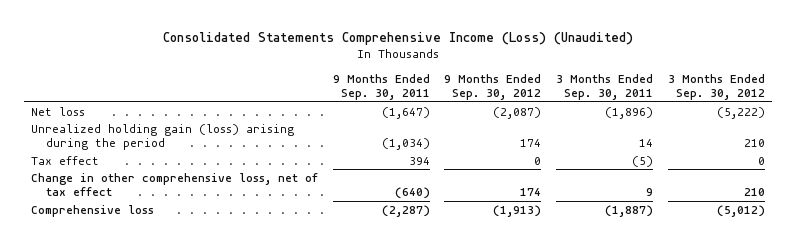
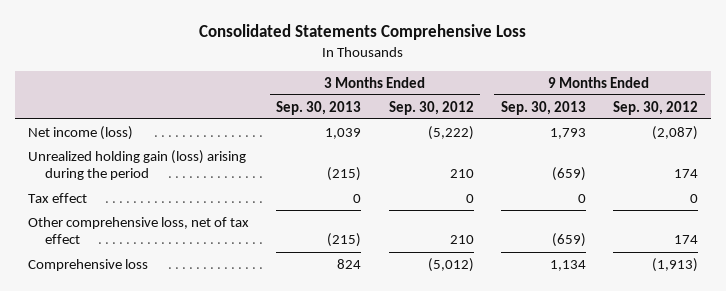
- Consolidated Statements Comprehensive Income (Loss) (Unaudited)
+ Consolidated Statements Comprehensive Loss
- | 9 Months Ended Sep. 30, 2011 | 9 Months Ended Sep. 30, 2012 | 3 Months Ended Sep. 30, 2011 | 3 Months Ended Sep. 30, 2012
+ | 3 Months Ended Sep. 30, 2013 | 3 Months Ended Sep. 30, 2012 | 9 Months Ended Sep. 30, 2013 | 9 Months Ended Sep. 30, 2012
- Net loss | (1,647) | (2,087) | (1,896) | (5,222)
+ Net income (loss) | 1,039 | (5,222) | 1,793 | (2,087)
- Change in other comprehensive loss, net of tax effect | (640) | 174 | 9 | 210
+ Other comprehensive loss, net of tax effect | (215) | 210 | (659) | 174

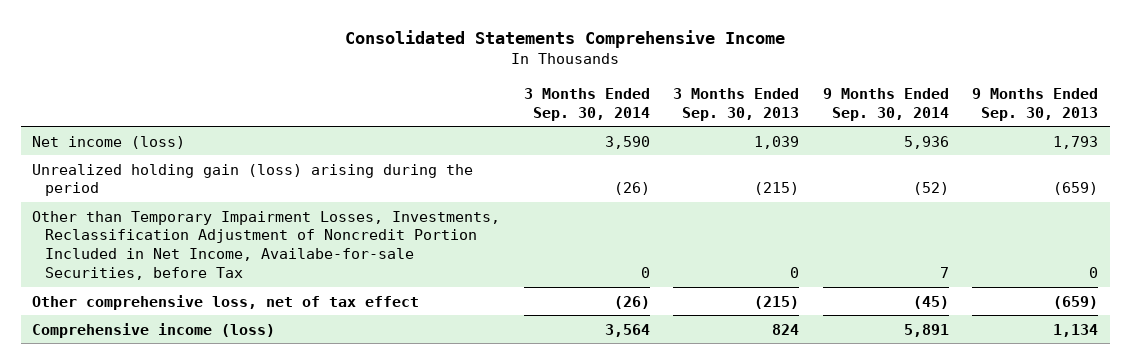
- Consolidated Statements Comprehensive Loss
+ Consolidated Statements Comprehensive Income
- | 3 Months Ended Sep. 30, 2013 | 3 Months Ended Sep. 30, 2012 | 9 Months Ended Sep. 30, 2013 | 9 Months Ended Sep. 30, 2012
+ | 3 Months Ended Sep. 30, 2014 | 3 Months Ended Sep. 30, 2013 | 9 Months Ended Sep. 30, 2014 | 9 Months Ended Sep. 30, 2013
- Tax effect | 0 | 0 | 0 | 0
+ Other than Temporary Impairment Losses, Investments, Reclassification Adjustment of Noncredit Portion Included in Net Income, Availabe-for-sale Securities, before Tax | 0 | 0 | 7 | 0
- Comprehensive loss | 824 | (5,012) | 1,134 | (1,913)
+ Comprehensive income (loss) | 3,564 | 824 | 5,891 | 1,134

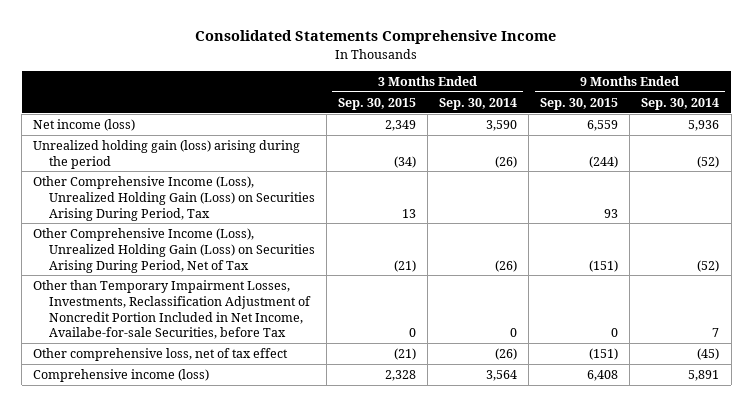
- | 3 Months Ended Sep. 30, 2014 | 3 Months Ended Sep. 30, 2013 | 9 Months Ended Sep. 30, 2014 | 9 Months Ended Sep. 30, 2013
+ | 3 Months Ended Sep. 30, 2015 | 3 Months Ended Sep. 30, 2014 | 9 Months Ended Sep. 30, 2015 | 9 Months Ended Sep. 30, 2014
+ Other Comprehensive Income (Loss), Unrealized Holding Gain (Loss) on Securities Arising During Period, Tax | 13 | | 93 |
+ Other Comprehensive Income (Loss), Unrealized Holding Gain (Loss) on Securities Arising During Period, Net of Tax | (21) | (26) | (151) | (52)

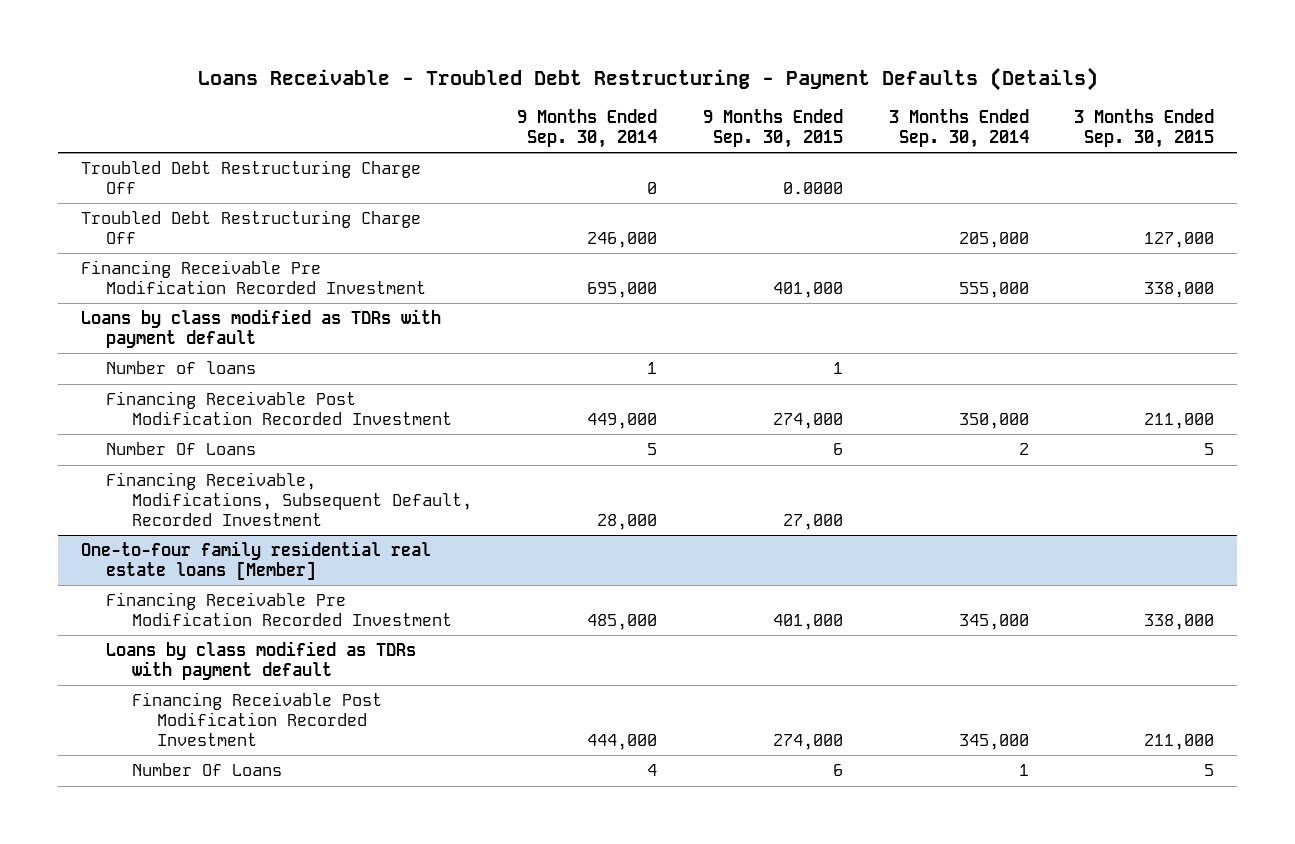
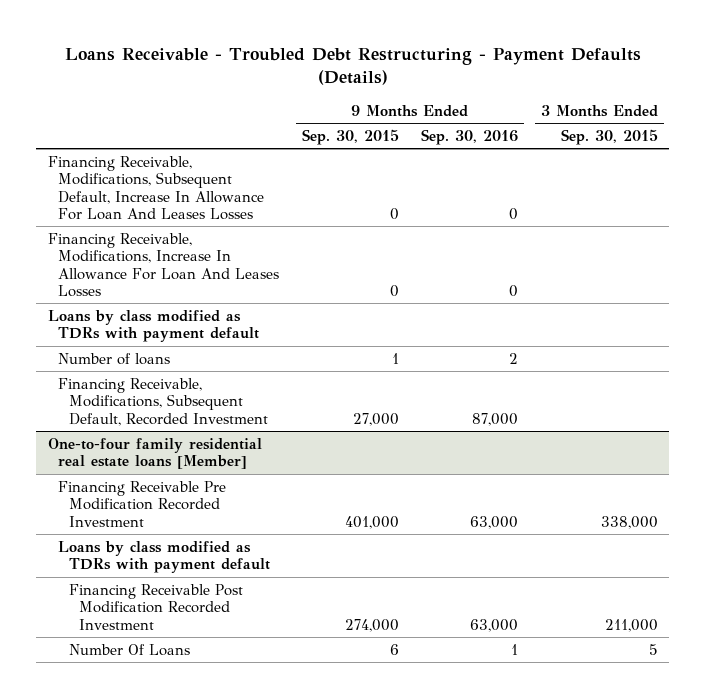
- | 9 Months Ended Sep. 30, 2014 | 9 Months Ended Sep. 30, 2015 | 3 Months Ended Sep. 30, 2014 | 3 Months Ended Sep. 30, 2015
+ | 9 Months Ended Sep. 30, 2015 | 9 Months Ended Sep. 30, 2016 | 3 Months Ended Sep. 30, 2015
- Troubled Debt Restructuring Charge Off | 0 | 0.0000 | |
- Troubled Debt Restructuring Charge Off | 246,000 | | 205,000 | 127,000
- Financing Receivable Pre Modification Recorded Investment | 695,000 | 401,000 | 555,000 | 338,000
+ Financing Receivable, Modifications, Subsequent Default, Increase In Allowance For Loan And Leases Losses | 0 | 0 |
+ Financing Receivable, Modifications, Increase In Allowance For Loan And Leases Losses | 0 | 0 |
- Financing Receivable Post Modification Recorded Investment | 449,000 | 274,000 | 350,000 | 211,000
- Number Of Loans | 5 | 6 | 2 | 5

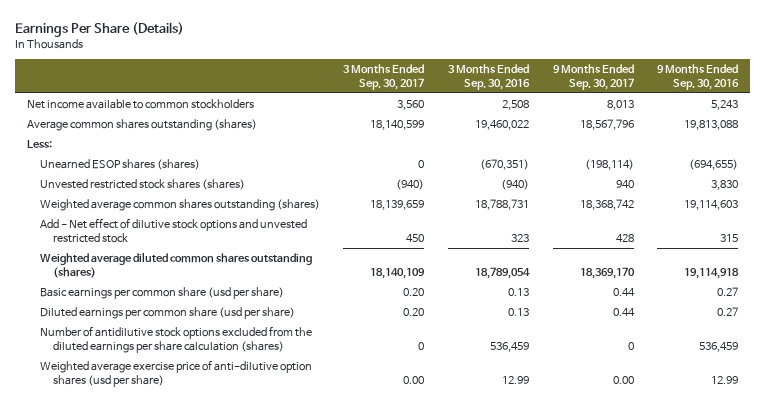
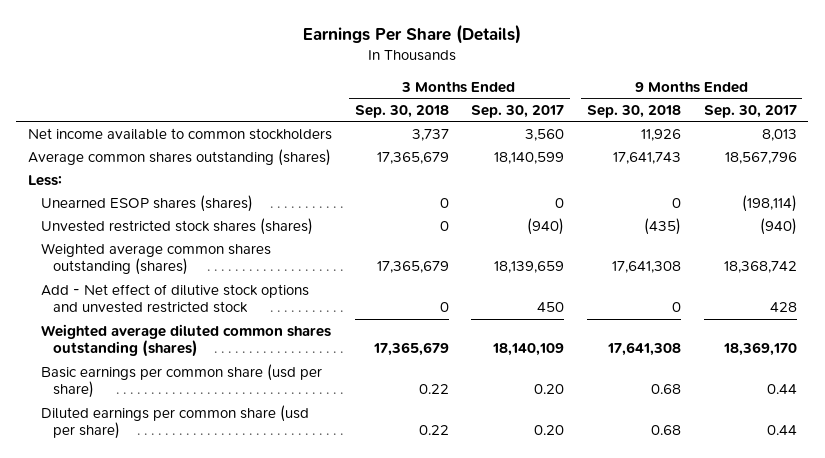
- | 3 Months Ended Sep. 30, 2017 | 3 Months Ended Sep. 30, 2016 | 9 Months Ended Sep. 30, 2017 | 9 Months Ended Sep. 30, 2016
+ | 3 Months Ended Sep. 30, 2018 | 3 Months Ended Sep. 30, 2017 | 9 Months Ended Sep. 30, 2018 | 9 Months Ended Sep. 30, 2017
- Unvested restricted stock shares (shares) | (940) | (940) | 940 | 3,830
+ Unvested restricted stock shares (shares) | 0 | (940) | (435) | (940)
- Number of antidilutive stock options excluded from the diluted earnings per share calculation (shares) | 0 | 536,459 | 0 | 536,459
- Weighted average exercise price of anti-dilutive option shares (usd per share) | 0.00 | 12.99 | 0.00 | 12.99

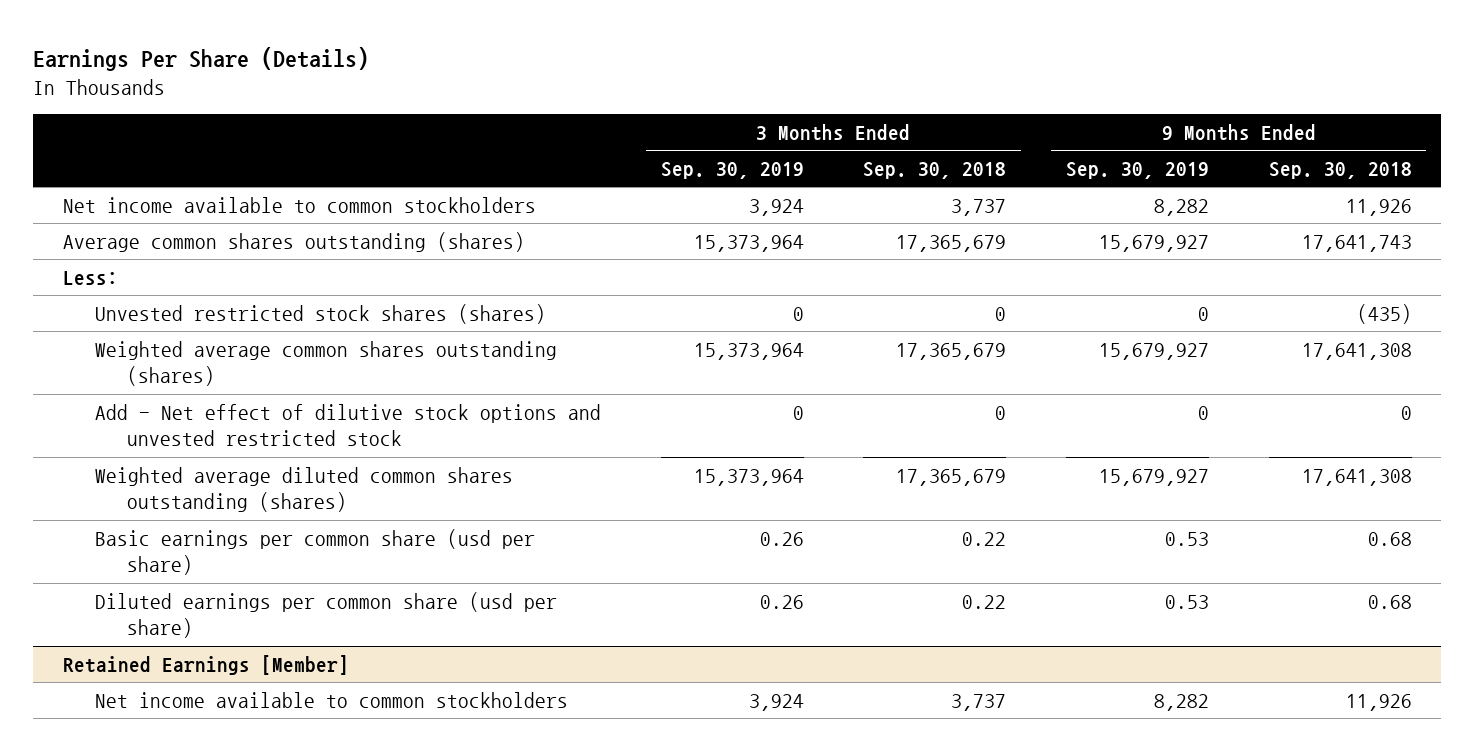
- | 3 Months Ended Sep. 30, 2018 | 3 Months Ended Sep. 30, 2017 | 9 Months Ended Sep. 30, 2018 | 9 Months Ended Sep. 30, 2017
+ | 3 Months Ended Sep. 30, 2019 | 3 Months Ended Sep. 30, 2018 | 9 Months Ended Sep. 30, 2019 | 9 Months Ended Sep. 30, 2018
- Unearned ESOP shares (shares) | 0 | 0 | 0 | (198,114)
+ Retained Earnings [Member]
+ Net income available to common stockholders | 3,924 | 3,737 | 8,282 | 11,926

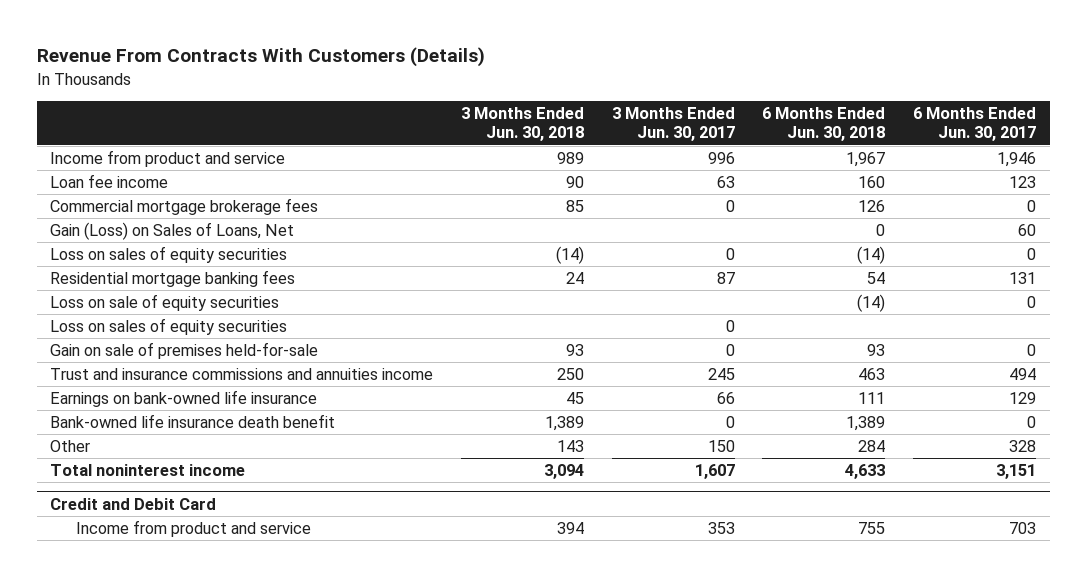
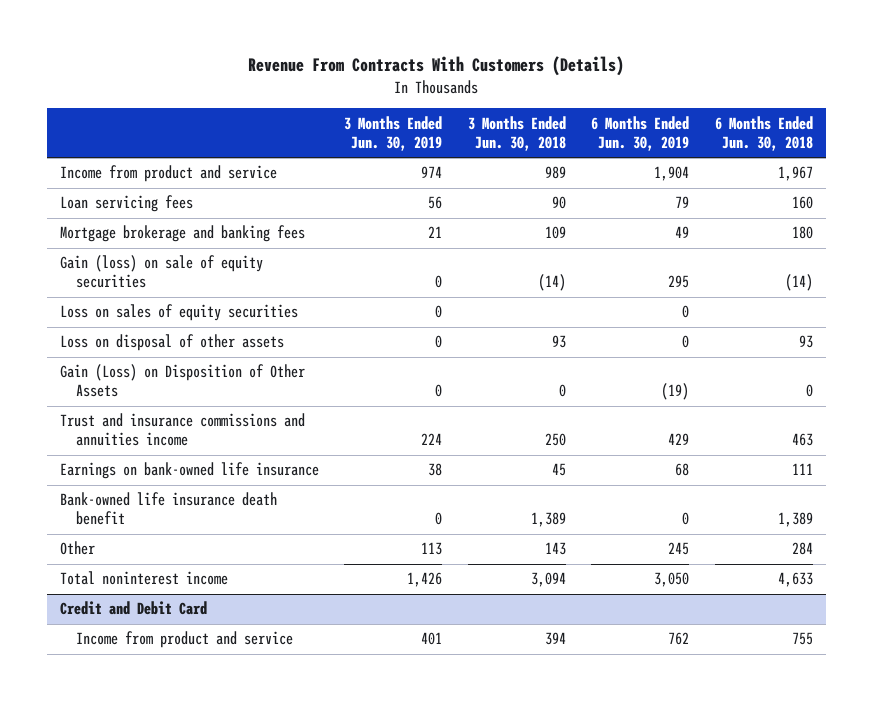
- | 3 Months Ended Jun. 30, 2018 | 3 Months Ended Jun. 30, 2017 | 6 Months Ended Jun. 30, 2018 | 6 Months Ended Jun. 30, 2017
+ | 3 Months Ended Jun. 30, 2019 | 3 Months Ended Jun. 30, 2018 | 6 Months Ended Jun. 30, 2019 | 6 Months Ended Jun. 30, 2018
- Loan fee income | 90 | 63 | 160 | 123
- Commercial mortgage brokerage fees | 85 | 0 | 126 | 0
- Gain (Loss) on Sales of Loans, Net | | | 0 | 60
- Loss on sales of equity securities | (14) | 0 | (14) | 0
- Residential mortgage banking fees | 24 | 87 | 54 | 131
- Loss on sale of equity securities | | | (14) | 0
+ Loan servicing fees | 56 | 90 | 79 | 160
+ Mortgage brokerage and banking fees | 21 | 109 | 49 | 180
+ Gain (loss) on sale of equity securities | 0 | (14) | 295 | (14)
- Gain on sale of premises held-for-sale | 93 | 0 | 93 | 0
+ Loss on disposal of other assets | 0 | 93 | 0 | 93
+ Gain (Loss) on Disposition of Other Assets | 0 | 0 | (19) | 0

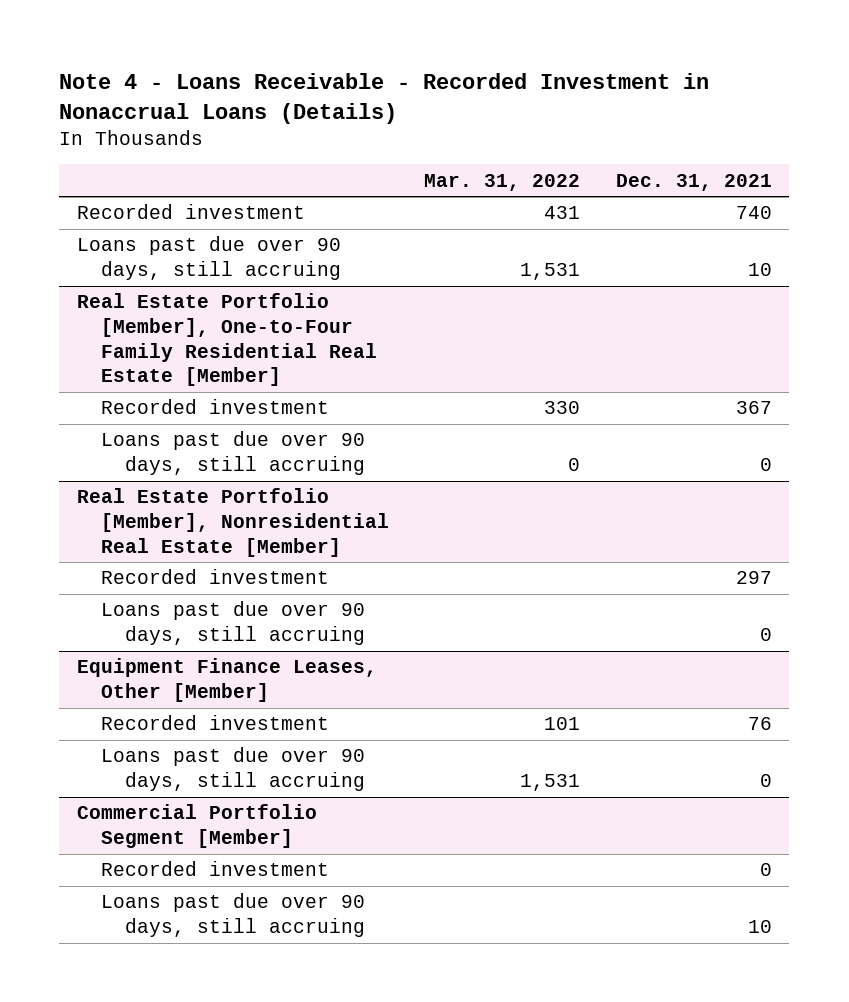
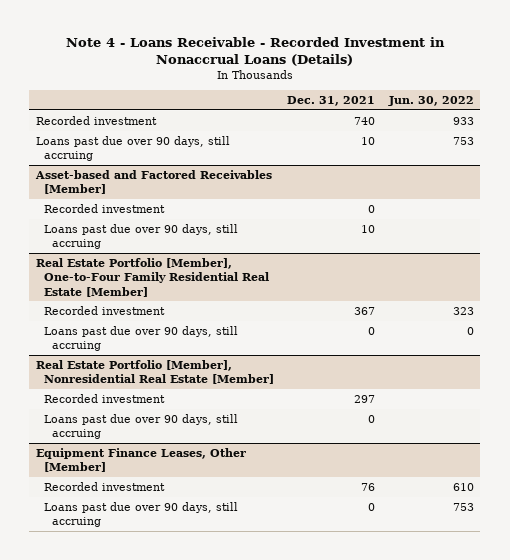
- | Mar. 31, 2022 | Dec. 31, 2021
+ | Dec. 31, 2021 | Jun. 30, 2022
+ Asset-based and Factored Receivables [Member]
+ Recorded investment | 0 |
+ Loans past due over 90 days, still accruing | 10 |
- Commercial Portfolio Segment [Member]
- Recorded investment | | 0
- Loans past due over 90 days, still accruing | | 10

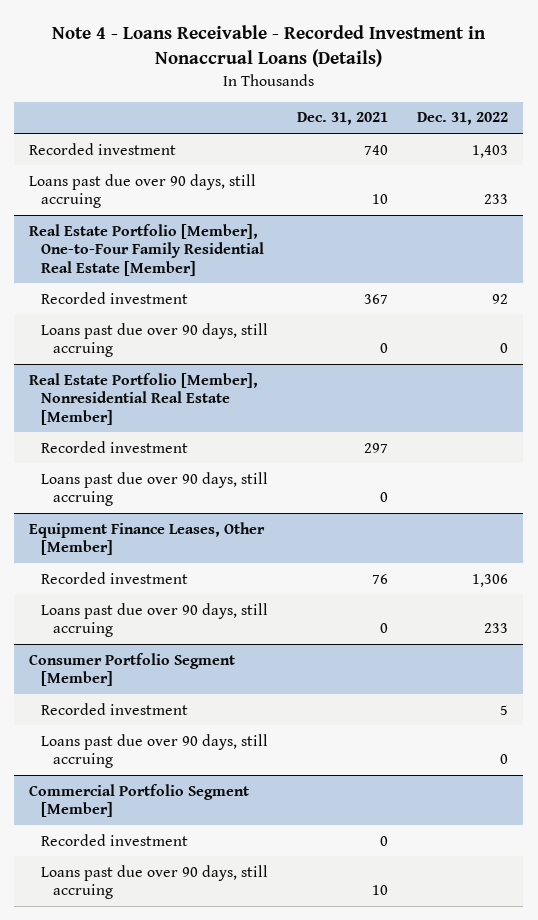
- | Dec. 31, 2021 | Jun. 30, 2022
+ | Dec. 31, 2021 | Dec. 31, 2022
- Asset-based and Factored Receivables [Member]
- Recorded investment | 0 |
- Loans past due over 90 days, still accruing | 10 |
+ Consumer Portfolio Segment [Member]
+ Recorded investment | | 5
+ Loans past due over 90 days, still accruing | | 0
+ Commercial Portfolio Segment [Member]
+ Recorded investment | 0 |
+ Loans past due over 90 days, still accruing | 10 |

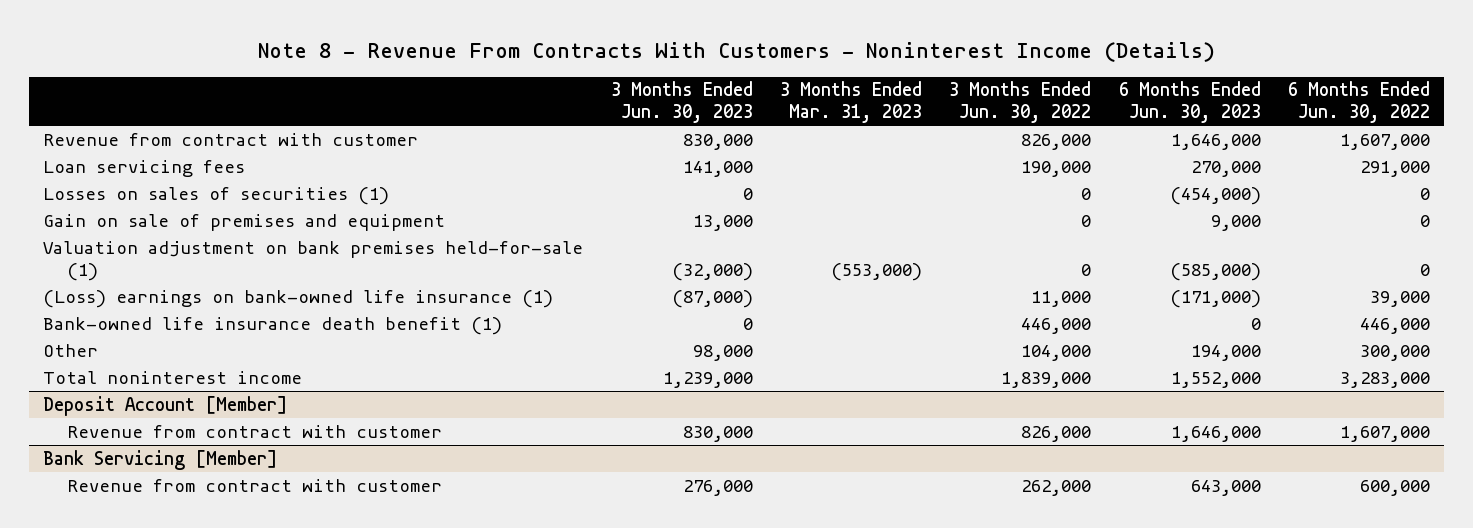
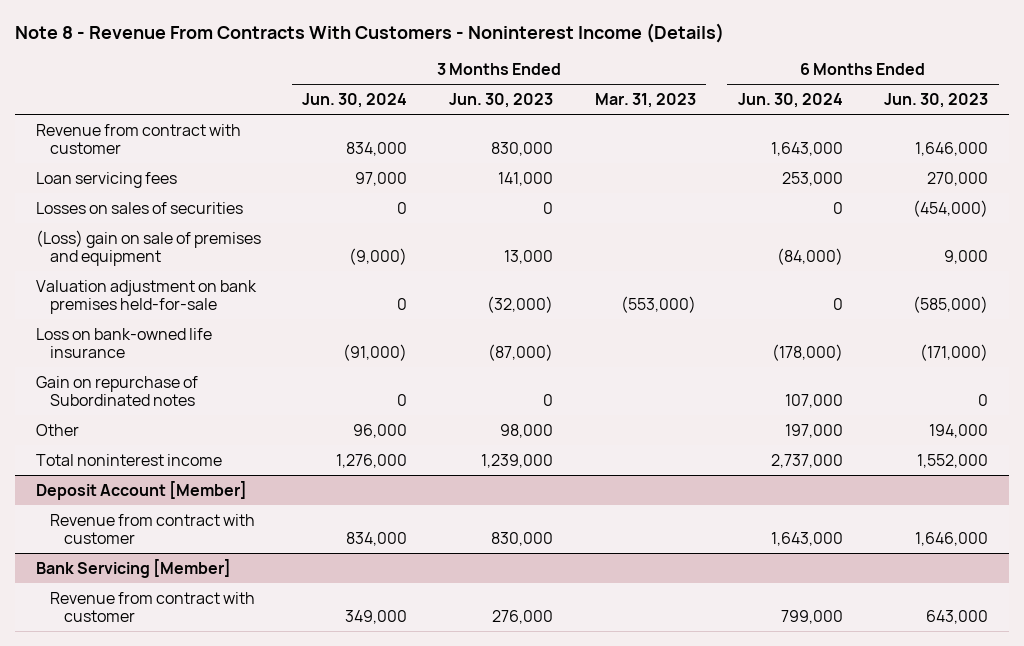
- | 3 Months Ended Jun. 30, 2023 | 3 Months Ended Mar. 31, 2023 | 3 Months Ended Jun. 30, 2022 | 6 Months Ended Jun. 30, 2023 | 6 Months Ended Jun. 30, 2022
+ | 3 Months Ended Jun. 30, 2024 | 3 Months Ended Jun. 30, 2023 | 3 Months Ended Mar. 31, 2023 | 6 Months Ended Jun. 30, 2024 | 6 Months Ended Jun. 30, 2023
- Losses on sales of securities (1) | 0 | | 0 | (454,000) | 0
- Gain on sale of premises and equipment | 13,000 | | 0 | 9,000 | 0
- Valuation adjustment on bank premises held-for-sale (1) | (32,000) | (553,000) | 0 | (585,000) | 0
- (Loss) earnings on bank-owned life insurance (1) | (87,000) | | 11,000 | (171,000) | 39,000
- Bank-owned life insurance death benefit (1) | 0 | | 446,000 | 0 | 446,000
+ Losses on sales of securities | 0 | 0 | | 0 | (454,000)
+ (Loss) gain on sale of premises and equipment | (9,000) | 13,000 | | (84,000) | 9,000
+ Valuation adjustment on bank premises held-for-sale | 0 | (32,000) | (553,000) | 0 | (585,000)
+ Loss on bank-owned life insurance | (91,000) | (87,000) | | (178,000) | (171,000)
+ Gain on repurchase of Subordinated notes | 0 | 0 | | 107,000 | 0

